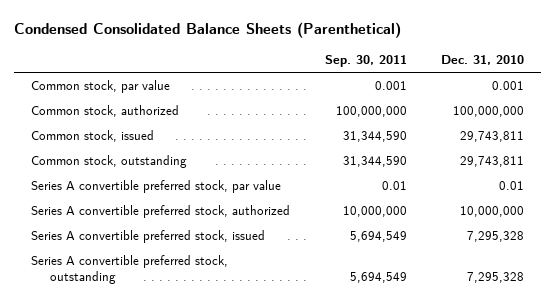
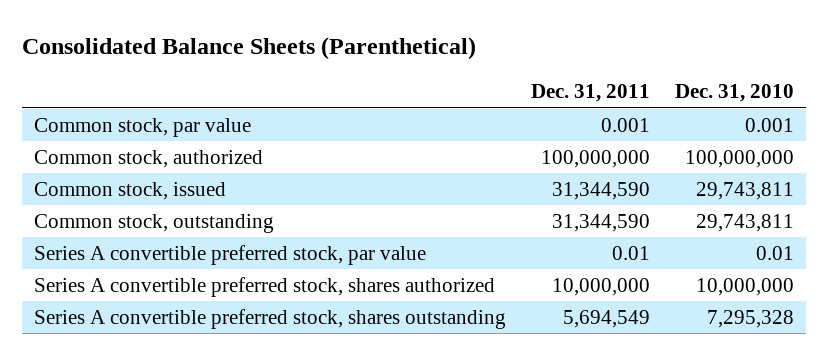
- Condensed Consolidated Balance Sheets (Parenthetical)
+ Consolidated Balance Sheets (Parenthetical)
- | Sep. 30, 2011 | Dec. 31, 2010
+ | Dec. 31, 2011 | Dec. 31, 2010
- Series A convertible preferred stock, authorized | 10,000,000 | 10,000,000
- Series A convertible preferred stock, issued | 5,694,549 | 7,295,328
- Series A convertible preferred stock, outstanding | 5,694,549 | 7,295,328
+ Series A convertible preferred stock, shares authorized | 10,000,000 | 10,000,000
+ Series A convertible preferred stock, shares outstanding | 5,694,549 | 7,295,328

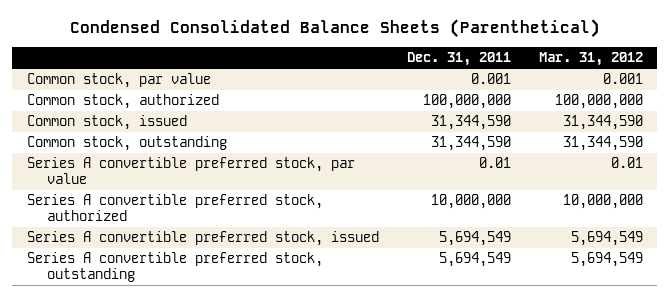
- Consolidated Balance Sheets (Parenthetical)
+ Condensed Consolidated Balance Sheets (Parenthetical)
- | Dec. 31, 2011 | Dec. 31, 2010
+ | Dec. 31, 2011 | Mar. 31, 2012
- Series A convertible preferred stock, shares authorized | 10,000,000 | 10,000,000
- Series A convertible preferred stock, shares outstanding | 5,694,549 | 7,295,328
+ Series A convertible preferred stock, authorized | 10,000,000 | 10,000,000
+ Series A convertible preferred stock, issued | 5,694,549 | 5,694,549
+ Series A convertible preferred stock, outstanding | 5,694,549 | 5,694,549

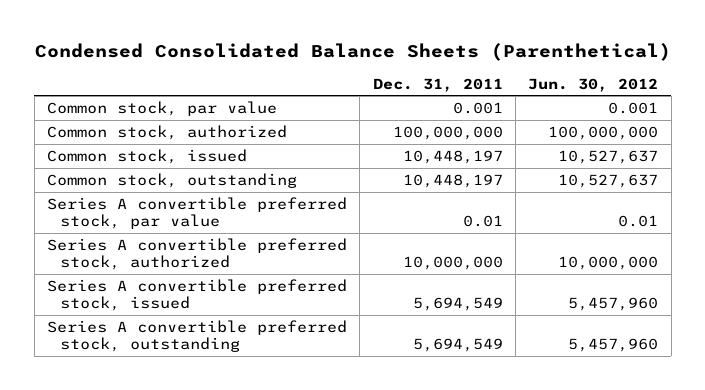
- | Dec. 31, 2011 | Mar. 31, 2012
+ | Dec. 31, 2011 | Jun. 30, 2012
- Common stock, issued | 31,344,590 | 31,344,590
- Common stock, outstanding | 31,344,590 | 31,344,590
+ Common stock, issued | 10,448,197 | 10,527,637
+ Common stock, outstanding | 10,448,197 | 10,527,637

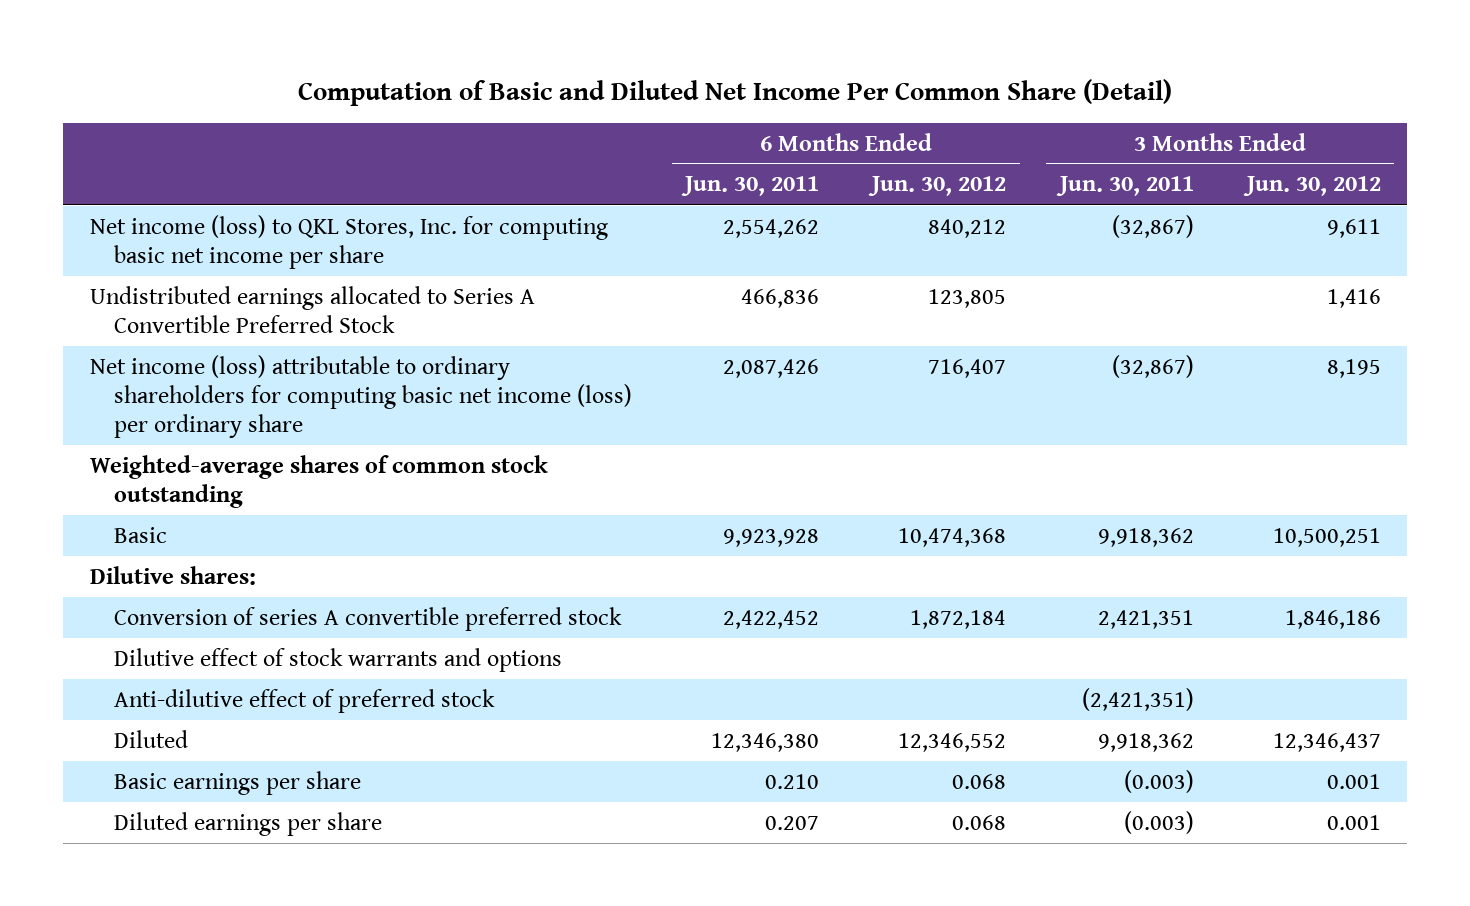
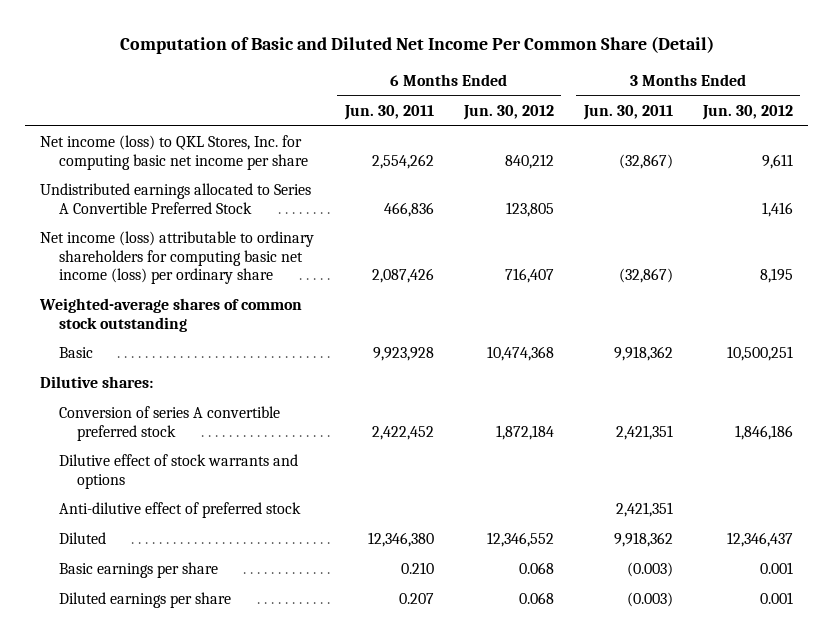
- Anti-dilutive effect of preferred stock | | | (2,421,351) |
+ Anti-dilutive effect of preferred stock | | | 2,421,351 |

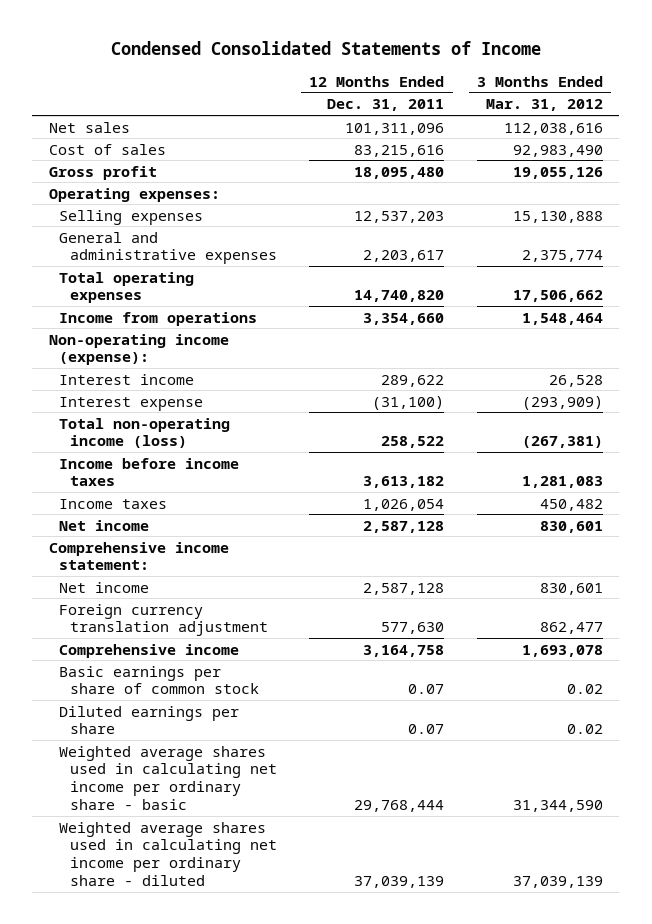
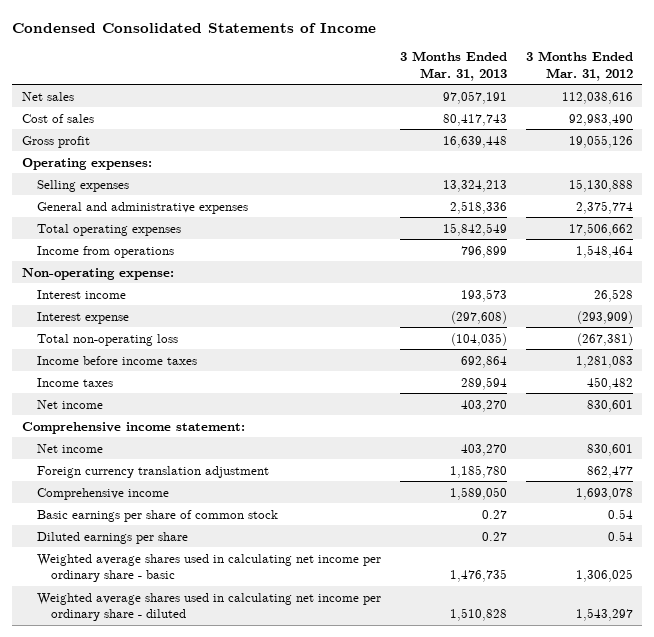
- | 12 Months Ended Dec. 31, 2011 | 3 Months Ended Mar. 31, 2012
+ | 3 Months Ended Mar. 31, 2013 | 3 Months Ended Mar. 31, 2012
- Non-operating income (expense):
+ Non-operating expense:
- Total non-operating income (loss) | 258,522 | (267,381)
+ Total non-operating loss | (104,035) | (267,381)
- Basic earnings per share of common stock | 0.07 | 0.02
- Diluted earnings per share | 0.07 | 0.02
- Weighted average shares used in calculating net income per ordinary share - basic | 29,768,444 | 31,344,590
- Weighted average shares used in calculating net income per ordinary share - diluted | 37,039,139 | 37,039,139
+ Basic earnings per share of common stock | 0.27 | 0.54
+ Diluted earnings per share | 0.27 | 0.54
+ Weighted average shares used in calculating net income per ordinary share - basic | 1,476,735 | 1,306,025
+ Weighted average shares used in calculating net income per ordinary share - diluted | 1,510,828 | 1,543,297

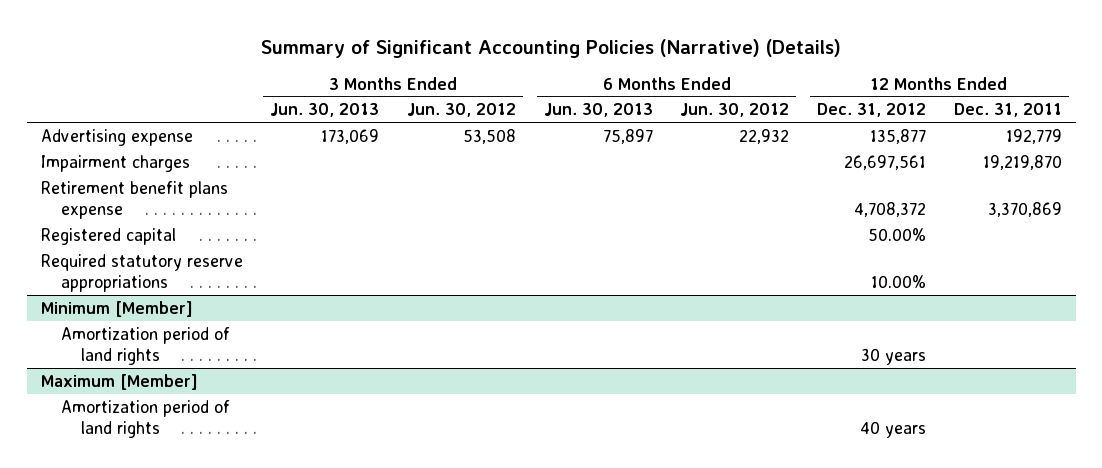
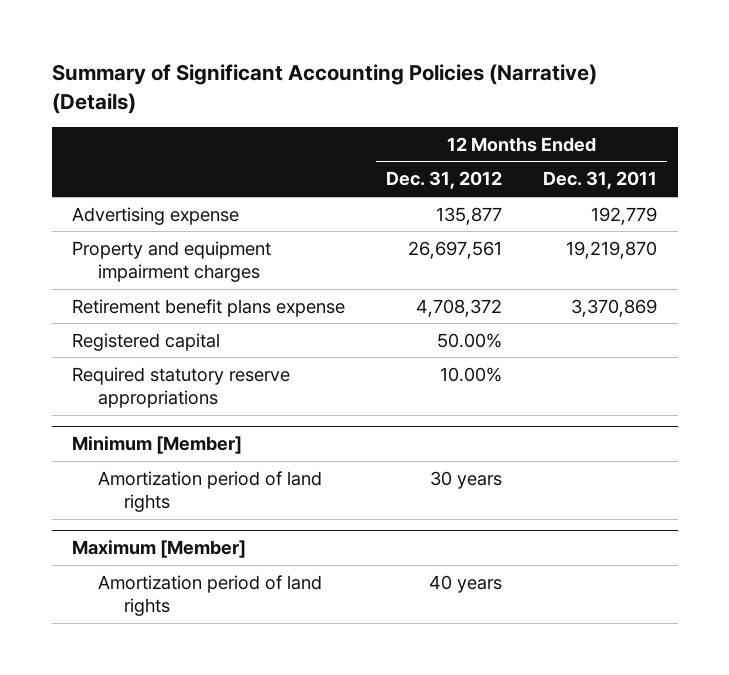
- | 3 Months Ended Jun. 30, 2013 | 3 Months Ended Jun. 30, 2012 | 6 Months Ended Jun. 30, 2013 | 6 Months Ended Jun. 30, 2012 | 12 Months Ended Dec. 31, 2012 | 12 Months Ended Dec. 31, 2011
+ | 12 Months Ended Dec. 31, 2012 | 12 Months Ended Dec. 31, 2011
- Impairment charges | | | | | 26,697,561 | 19,219,870
+ Property and equipment impairment charges | 26,697,561 | 19,219,870

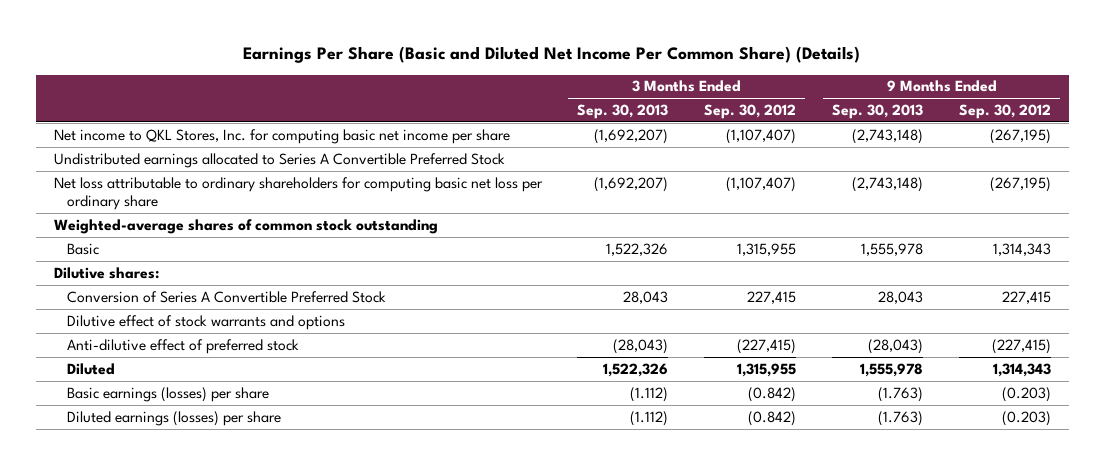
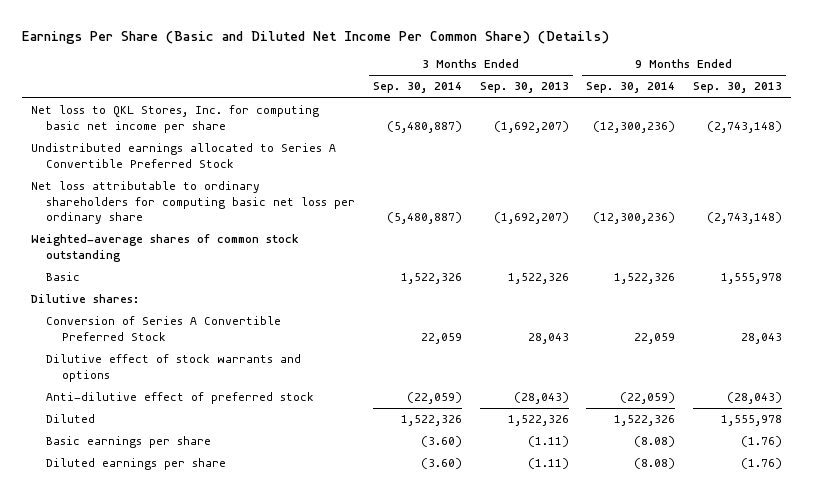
- | 3 Months Ended Sep. 30, 2013 | 3 Months Ended Sep. 30, 2012 | 9 Months Ended Sep. 30, 2013 | 9 Months Ended Sep. 30, 2012
+ | 3 Months Ended Sep. 30, 2014 | 3 Months Ended Sep. 30, 2013 | 9 Months Ended Sep. 30, 2014 | 9 Months Ended Sep. 30, 2013
- Net income to QKL Stores, Inc. for computing basic net income per share | (1,692,207) | (1,107,407) | (2,743,148) | (267,195)
+ Net loss to QKL Stores, Inc. for computing basic net income per share | (5,480,887) | (1,692,207) | (12,300,236) | (2,743,148)
- Basic earnings (losses) per share | (1.112) | (0.842) | (1.763) | (0.203)
- Diluted earnings (losses) per share | (1.112) | (0.842) | (1.763) | (0.203)
+ Basic earnings per share | (3.60) | (1.11) | (8.08) | (1.76)
+ Diluted earnings per share | (3.60) | (1.11) | (8.08) | (1.76)

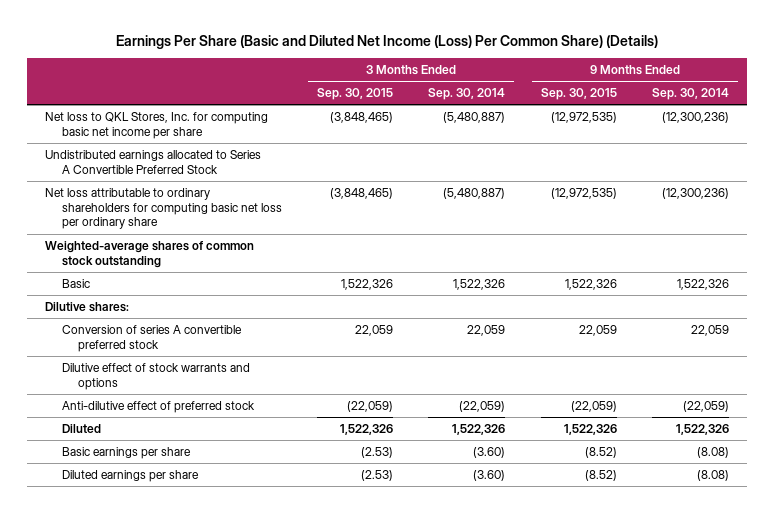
- Earnings Per Share (Basic and Diluted Net Income Per Common Share) (Details)
+ Earnings Per Share (Basic and Diluted Net Income (Loss) Per Common Share) (Details)
- | 3 Months Ended Sep. 30, 2014 | 3 Months Ended Sep. 30, 2013 | 9 Months Ended Sep. 30, 2014 | 9 Months Ended Sep. 30, 2013
+ | 3 Months Ended Sep. 30, 2015 | 3 Months Ended Sep. 30, 2014 | 9 Months Ended Sep. 30, 2015 | 9 Months Ended Sep. 30, 2014
- Conversion of Series A Convertible Preferred Stock | 22,059 | 28,043 | 22,059 | 28,043
+ Conversion of series A convertible preferred stock | 22,059 | 22,059 | 22,059 | 22,059

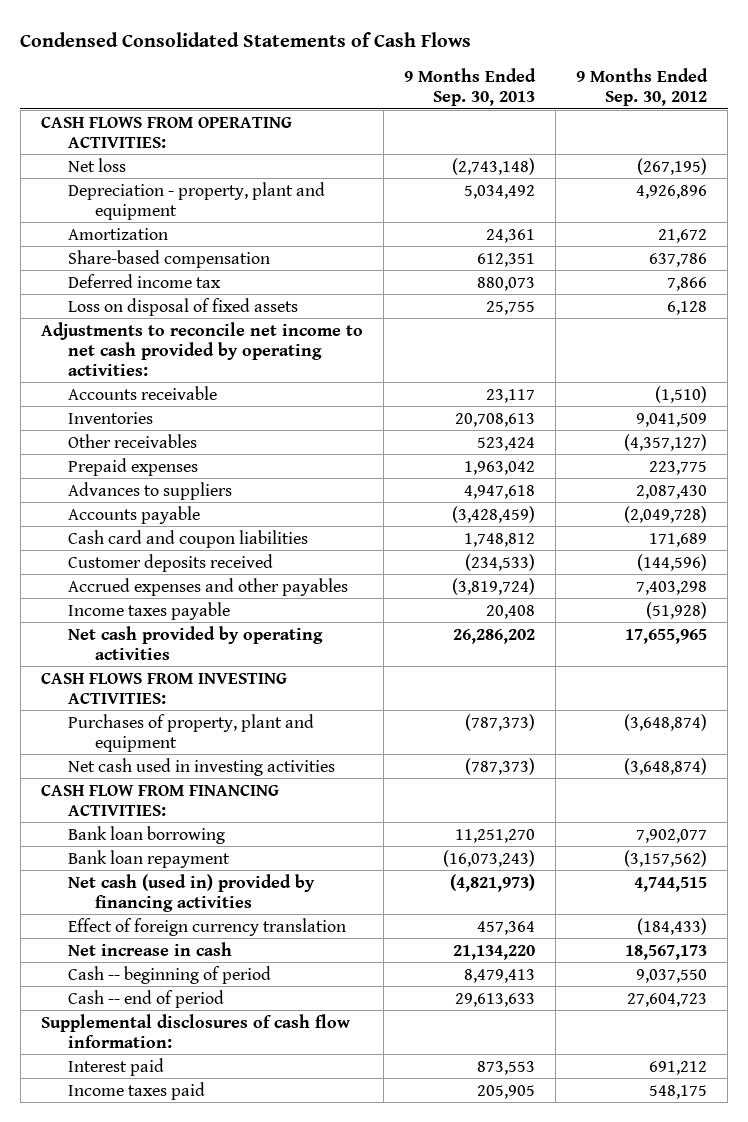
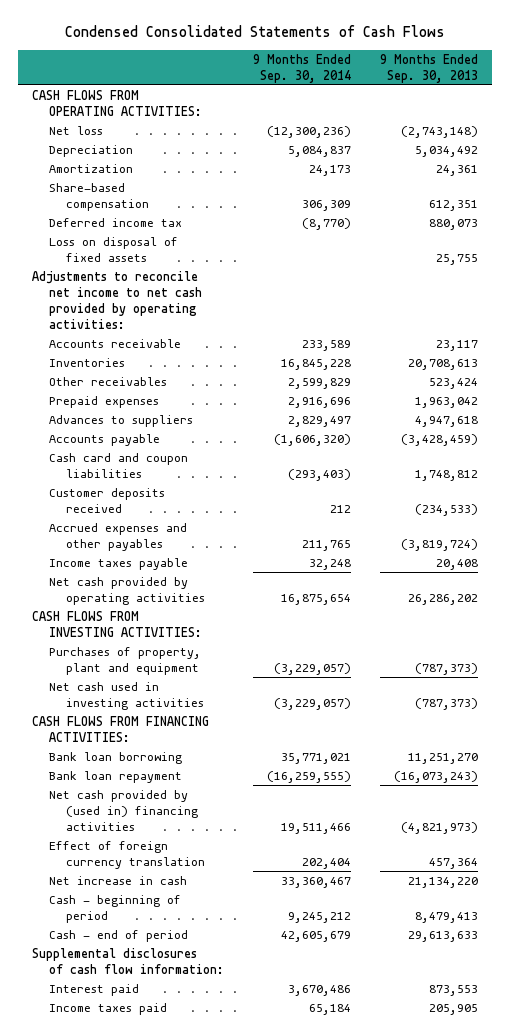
- | 9 Months Ended Sep. 30, 2013 | 9 Months Ended Sep. 30, 2012
+ | 9 Months Ended Sep. 30, 2014 | 9 Months Ended Sep. 30, 2013
- Depreciation - property, plant and equipment | 5,034,492 | 4,926,896
+ Depreciation | 5,084,837 | 5,034,492
- CASH FLOW FROM FINANCING ACTIVITIES:
+ CASH FLOWS FROM FINANCING ACTIVITIES:
- Net cash (used in) provided by financing activities | (4,821,973) | 4,744,515
+ Net cash provided by (used in) financing activities | 19,511,466 | (4,821,973)
- Cash -- beginning of period | 8,479,413 | 9,037,550
- Cash -- end of period | 29,613,633 | 27,604,723
+ Cash - beginning of period | 9,245,212 | 8,479,413
+ Cash - end of period | 42,605,679 | 29,613,633

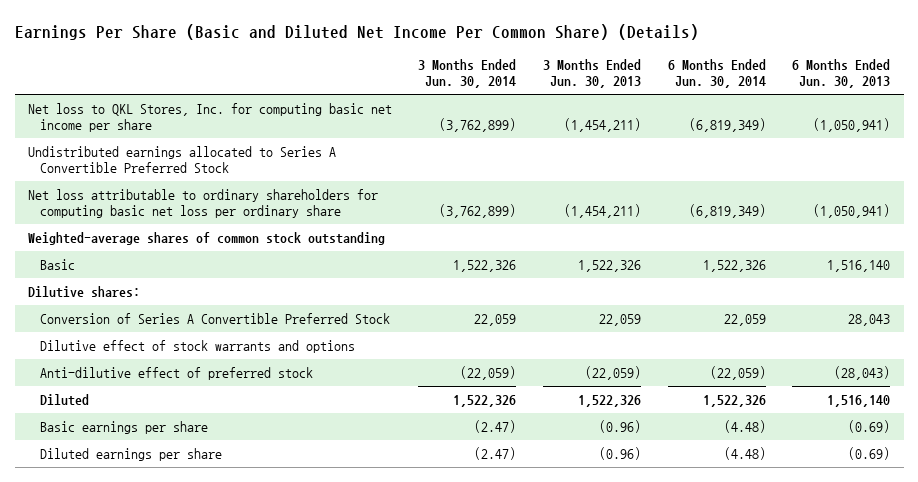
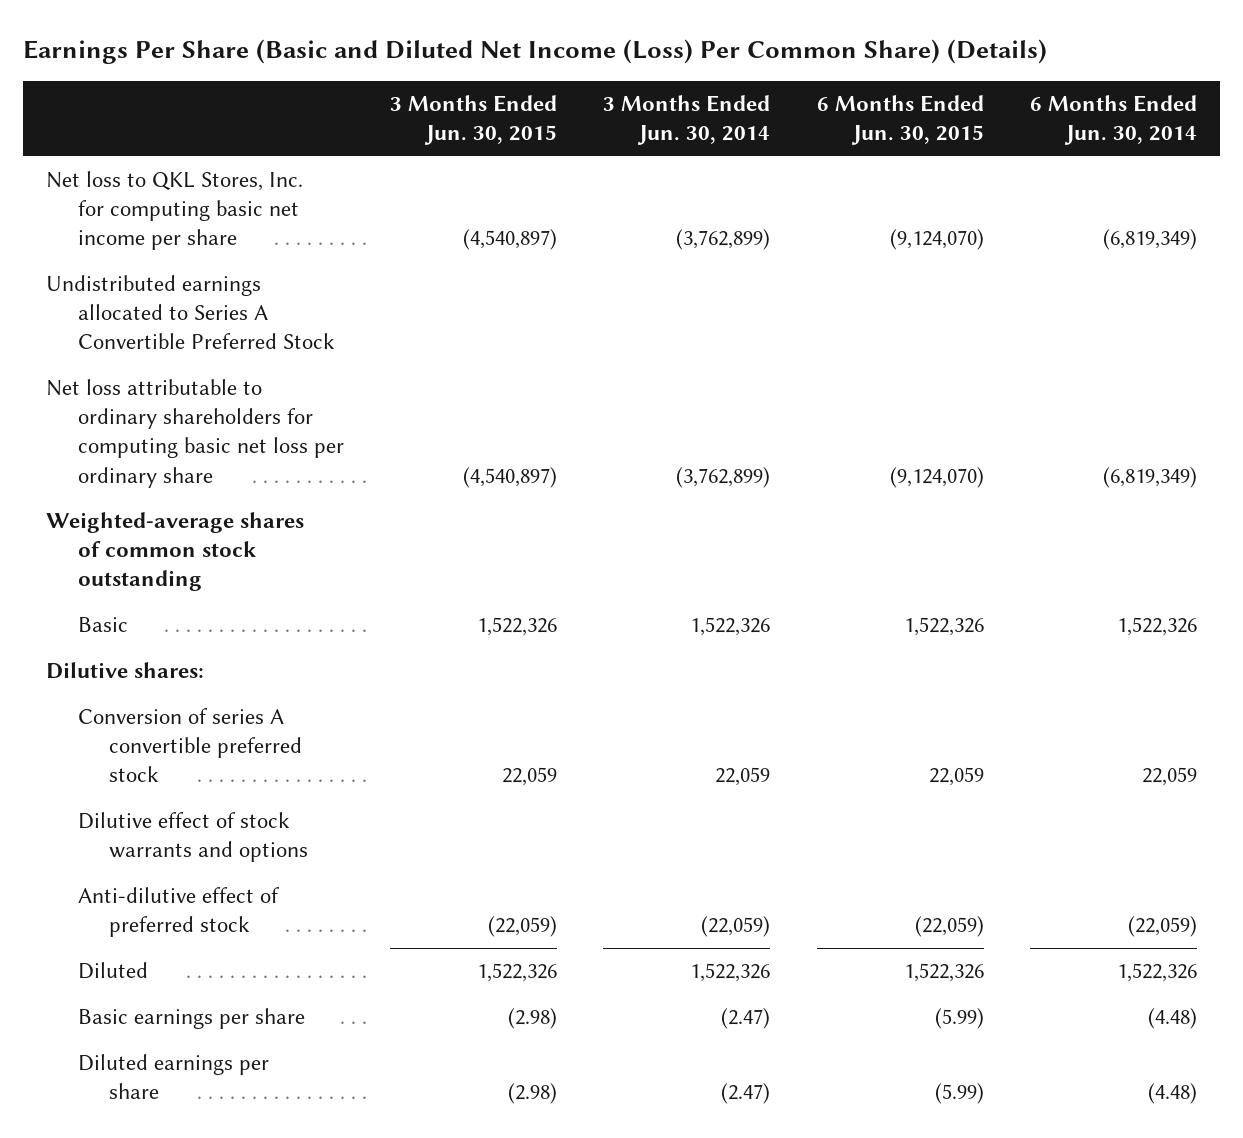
- Earnings Per Share (Basic and Diluted Net Income Per Common Share) (Details)
+ Earnings Per Share (Basic and Diluted Net Income (Loss) Per Common Share) (Details)
- | 3 Months Ended Jun. 30, 2014 | 3 Months Ended Jun. 30, 2013 | 6 Months Ended Jun. 30, 2014 | 6 Months Ended Jun. 30, 2013
+ | 3 Months Ended Jun. 30, 2015 | 3 Months Ended Jun. 30, 2014 | 6 Months Ended Jun. 30, 2015 | 6 Months Ended Jun. 30, 2014
- Conversion of Series A Convertible Preferred Stock | 22,059 | 22,059 | 22,059 | 28,043
+ Conversion of series A convertible preferred stock | 22,059 | 22,059 | 22,059 | 22,059

